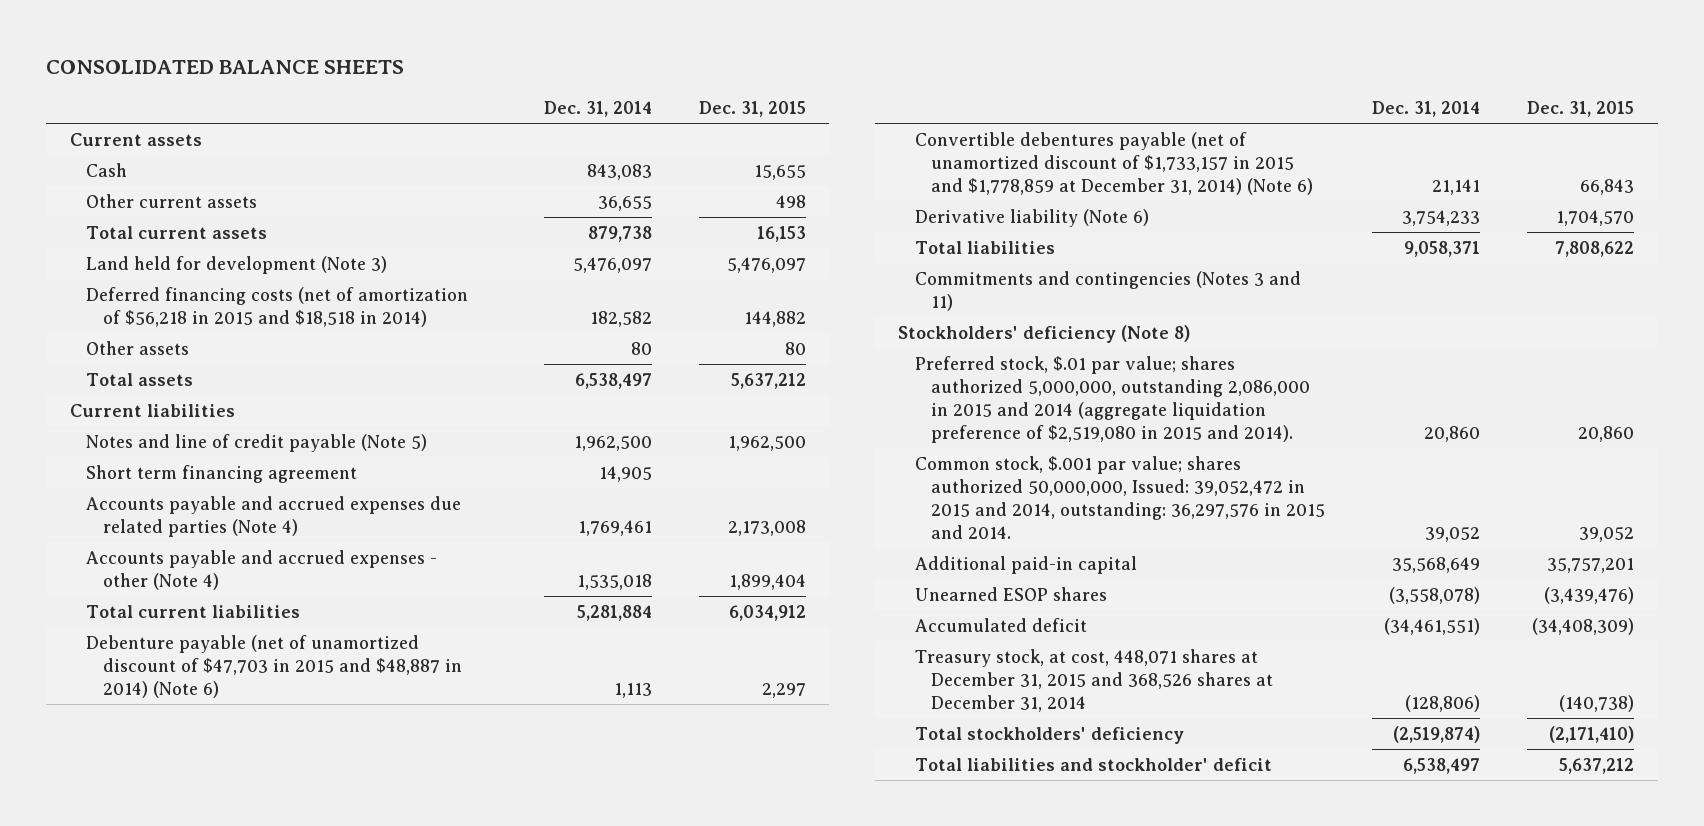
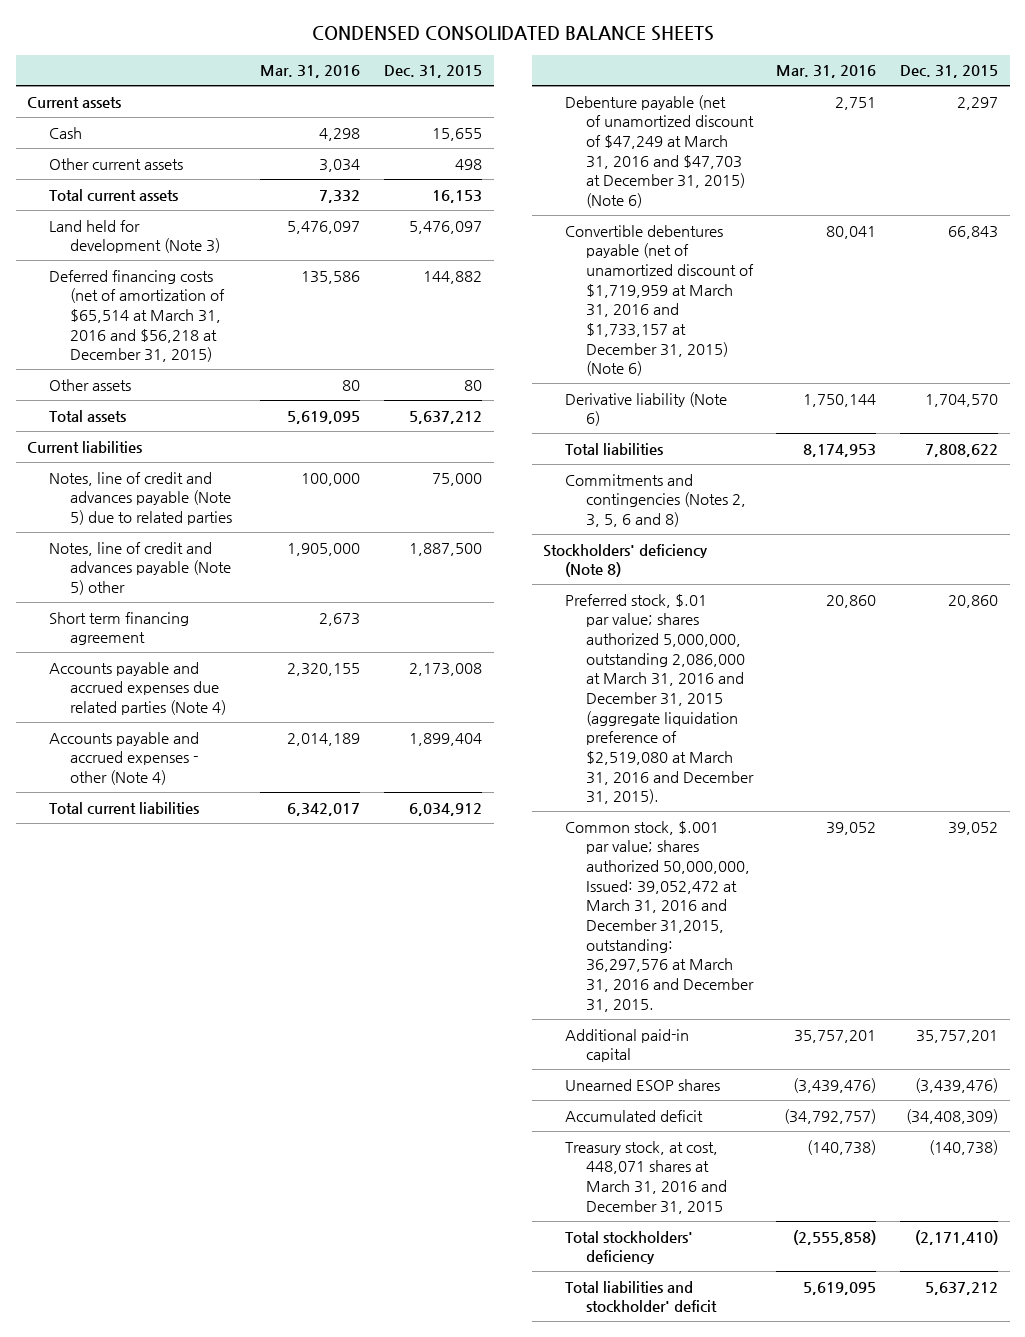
- CONSOLIDATED BALANCE SHEETS
+ CONDENSED CONSOLIDATED BALANCE SHEETS
- | Dec. 31, 2014 | Dec. 31, 2015
+ | Mar. 31, 2016 | Dec. 31, 2015
- Deferred financing costs (net of amortization of $56,218 in 2015 and $18,518 in 2014) | 182,582 | 144,882
+ Deferred financing costs (net of amortization of $65,514 at March 31, 2016 and $56,218 at December 31, 2015) | 135,586 | 144,882
- Notes and line of credit payable (Note 5) | 1,962,500 | 1,962,500
+ Notes, line of credit and advances payable (Note 5) due to related parties | 100,000 | 75,000
+ Notes, line of credit and advances payable (Note 5) other | 1,905,000 | 1,887,500
- Debenture payable (net of unamortized discount of $47,703 in 2015 and $48,887 in 2014) (Note 6) | 1,113 | 2,297
- Convertible debentures payable (net of unamortized discount of $1,733,157 in 2015 and $1,778,859 at December 31, 2014) (Note 6) | 21,141 | 66,843
+ Debenture payable (net of unamortized discount of $47,249 at March 31, 2016 and $47,703 at December 31, 2015) (Note 6) | 2,751 | 2,297
+ Convertible debentures payable (net of unamortized discount of $1,719,959 at March 31, 2016 and $1,733,157 at December 31, 2015) (Note 6) | 80,041 | 66,843
- Commitments and contingencies (Notes 3 and 11)
+ Commitments and contingencies (Notes 2, 3, 5, 6 and 8)
- Preferred stock, $.01 par value; shares authorized 5,000,000, outstanding 2,086,000 in 2015 and 2014 (aggregate liquidation preference of $2,519,080 in 2015 and 2014). | 20,860 | 20,860
- Common stock, $.001 par value; shares authorized 50,000,000, Issued: 39,052,472 in 2015 and 2014, outstanding: 36,297,576 in 2015 and 2014. | 39,052 | 39,052
+ Preferred stock, $.01 par value; shares authorized 5,000,000, outstanding 2,086,000 at March 31, 2016 and December 31, 2015 (aggregate liquidation preference of $2,519,080 at March 31, 2016 and December 31, 2015). | 20,860 | 20,860
+ Common stock, $.001 par value; shares authorized 50,000,000, Issued: 39,052,472 at March 31, 2016 and December 31,2015, outstanding: 36,297,576 at March 31, 2016 and December 31, 2015. | 39,052 | 39,052
- Treasury stock, at cost, 448,071 shares at December 31, 2015 and 368,526 shares at December 31, 2014 | (128,806) | (140,738)
+ Treasury stock, at cost, 448,071 shares at March 31, 2016 and December 31, 2015 | (140,738) | (140,738)

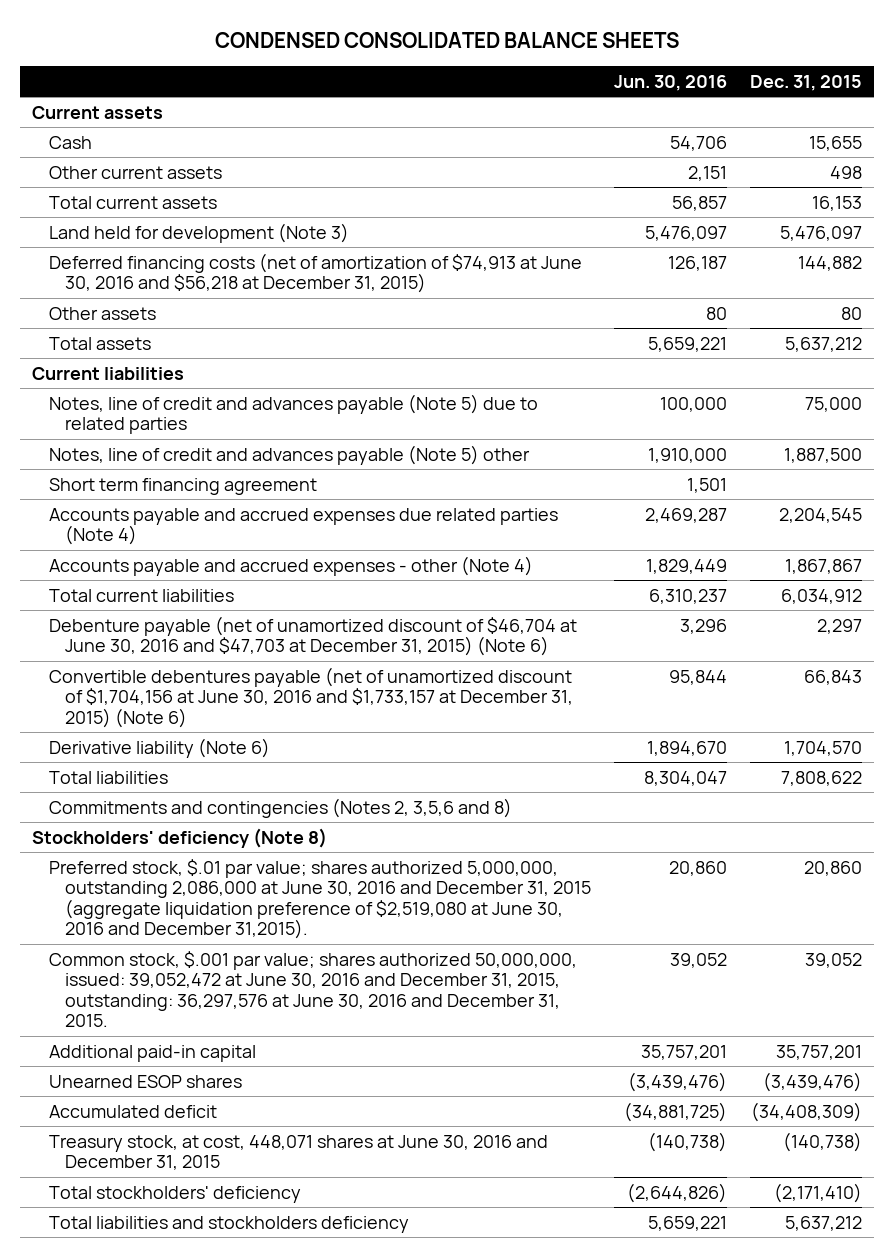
- | Mar. 31, 2016 | Dec. 31, 2015
+ | Jun. 30, 2016 | Dec. 31, 2015
- Deferred financing costs (net of amortization of $65,514 at March 31, 2016 and $56,218 at December 31, 2015) | 135,586 | 144,882
+ Deferred financing costs (net of amortization of $74,913 at June 30, 2016 and $56,218 at December 31, 2015) | 126,187 | 144,882
- Accounts payable and accrued expenses due related parties (Note 4) | 2,320,155 | 2,173,008
- Accounts payable and accrued expenses - other (Note 4) | 2,014,189 | 1,899,404
+ Accounts payable and accrued expenses due related parties (Note 4) | 2,469,287 | 2,204,545
+ Accounts payable and accrued expenses - other (Note 4) | 1,829,449 | 1,867,867
- Debenture payable (net of unamortized discount of $47,249 at March 31, 2016 and $47,703 at December 31, 2015) (Note 6) | 2,751 | 2,297
- Convertible debentures payable (net of unamortized discount of $1,719,959 at March 31, 2016 and $1,733,157 at December 31, 2015) (Note 6) | 80,041 | 66,843
+ Debenture payable (net of unamortized discount of $46,704 at June 30, 2016 and $47,703 at December 31, 2015) (Note 6) | 3,296 | 2,297
+ Convertible debentures payable (net of unamortized discount of $1,704,156 at June 30, 2016 and $1,733,157 at December 31, 2015) (Note 6) | 95,844 | 66,843
- Commitments and contingencies (Notes 2, 3, 5, 6 and 8)
+ Commitments and contingencies (Notes 2, 3,5,6 and 8)
- Preferred stock, $.01 par value; shares authorized 5,000,000, outstanding 2,086,000 at March 31, 2016 and December 31, 2015 (aggregate liquidation preference of $2,519,080 at March 31, 2016 and December 31, 2015). | 20,860 | 20,860
- Common stock, $.001 par value; shares authorized 50,000,000, Issued: 39,052,472 at March 31, 2016 and December 31,2015, outstanding: 36,297,576 at March 31, 2016 and December 31, 2015. | 39,052 | 39,052
+ Preferred stock, $.01 par value; shares authorized 5,000,000, outstanding 2,086,000 at June 30, 2016 and December 31, 2015 (aggregate liquidation preference of $2,519,080 at June 30, 2016 and December 31,2015). | 20,860 | 20,860
+ Common stock, $.001 par value; shares authorized 50,000,000, issued: 39,052,472 at June 30, 2016 and December 31, 2015, outstanding: 36,297,576 at June 30, 2016 and December 31, 2015. | 39,052 | 39,052
- Treasury stock, at cost, 448,071 shares at March 31, 2016 and December 31, 2015 | (140,738) | (140,738)
+ Treasury stock, at cost, 448,071 shares at June 30, 2016 and December 31, 2015 | (140,738) | (140,738)
- Total liabilities and stockholder' deficit | 5,619,095 | 5,637,212
+ Total liabilities and stockholders deficiency | 5,659,221 | 5,637,212

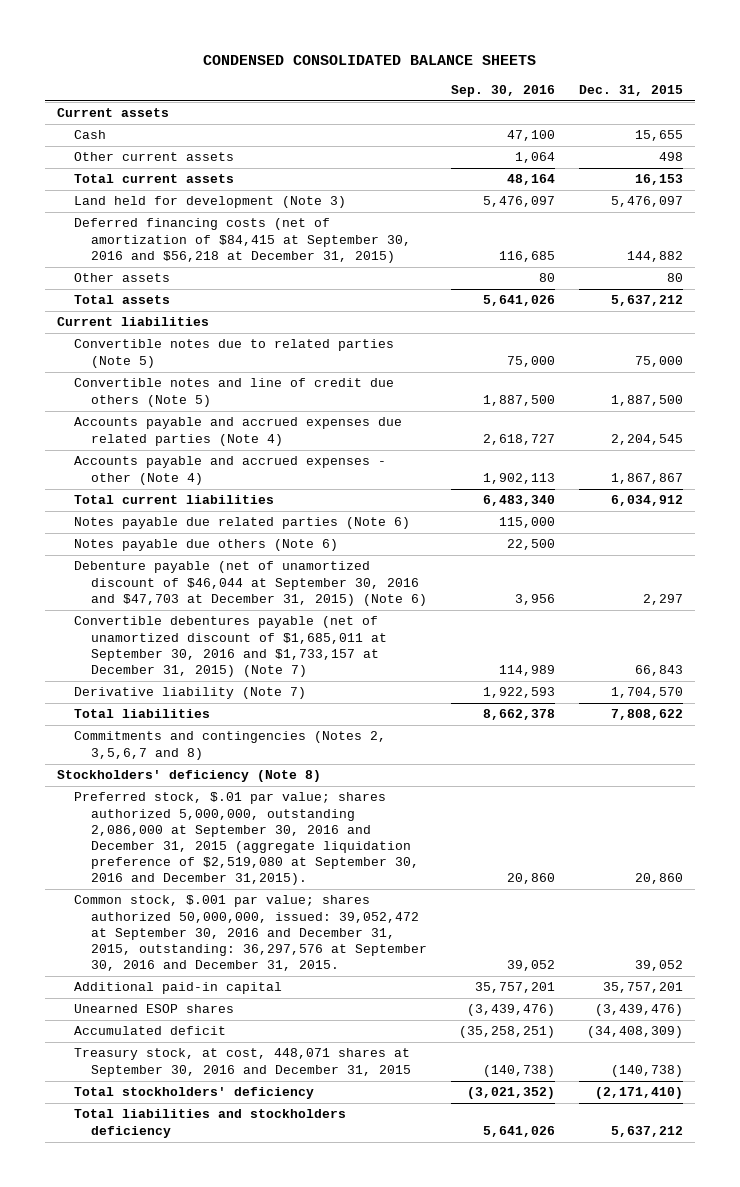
- | Jun. 30, 2016 | Dec. 31, 2015
+ | Sep. 30, 2016 | Dec. 31, 2015
- Deferred financing costs (net of amortization of $74,913 at June 30, 2016 and $56,218 at December 31, 2015) | 126,187 | 144,882
+ Deferred financing costs (net of amortization of $84,415 at September 30, 2016 and $56,218 at December 31, 2015) | 116,685 | 144,882
- Notes, line of credit and advances payable (Note 5) due to related parties | 100,000 | 75,000
- Notes, line of credit and advances payable (Note 5) other | 1,910,000 | 1,887,500
- Short term financing agreement | 1,501 |
+ Convertible notes due to related parties (Note 5) | 75,000 | 75,000
+ Convertible notes and line of credit due others (Note 5) | 1,887,500 | 1,887,500
- Debenture payable (net of unamortized discount of $46,704 at June 30, 2016 and $47,703 at December 31, 2015) (Note 6) | 3,296 | 2,297
- Convertible debentures payable (net of unamortized discount of $1,704,156 at June 30, 2016 and $1,733,157 at December 31, 2015) (Note 6) | 95,844 | 66,843
- Derivative liability (Note 6) | 1,894,670 | 1,704,570
+ Notes payable due related parties (Note 6) | 115,000 |
+ Notes payable due others (Note 6) | 22,500 |
+ Debenture payable (net of unamortized discount of $46,044 at September 30, 2016 and $47,703 at December 31, 2015) (Note 6) | 3,956 | 2,297
+ Convertible debentures payable (net of unamortized discount of $1,685,011 at September 30, 2016 and $1,733,157 at December 31, 2015) (Note 7) | 114,989 | 66,843
+ Derivative liability (Note 7) | 1,922,593 | 1,704,570
- Commitments and contingencies (Notes 2, 3,5,6 and 8)
+ Commitments and contingencies (Notes 2, 3,5,6,7 and 8)
- Preferred stock, $.01 par value; shares authorized 5,000,000, outstanding 2,086,000 at June 30, 2016 and December 31, 2015 (aggregate liquidation preference of $2,519,080 at June 30, 2016 and December 31,2015). | 20,860 | 20,860
- Common stock, $.001 par value; shares authorized 50,000,000, issued: 39,052,472 at June 30, 2016 and December 31, 2015, outstanding: 36,297,576 at June 30, 2016 and December 31, 2015. | 39,052 | 39,052
+ Preferred stock, $.01 par value; shares authorized 5,000,000, outstanding 2,086,000 at September 30, 2016 and December 31, 2015 (aggregate liquidation preference of $2,519,080 at September 30, 2016 and December 31,2015). | 20,860 | 20,860
+ Common stock, $.001 par value; shares authorized 50,000,000, issued: 39,052,472 at September 30, 2016 and December 31, 2015, outstanding: 36,297,576 at September 30, 2016 and December 31, 2015. | 39,052 | 39,052
- Treasury stock, at cost, 448,071 shares at June 30, 2016 and December 31, 2015 | (140,738) | (140,738)
+ Treasury stock, at cost, 448,071 shares at September 30, 2016 and December 31, 2015 | (140,738) | (140,738)

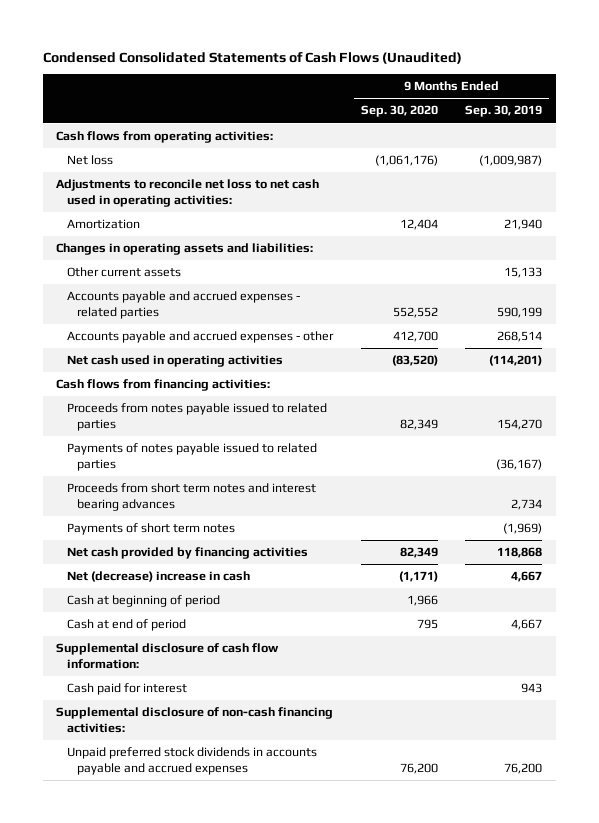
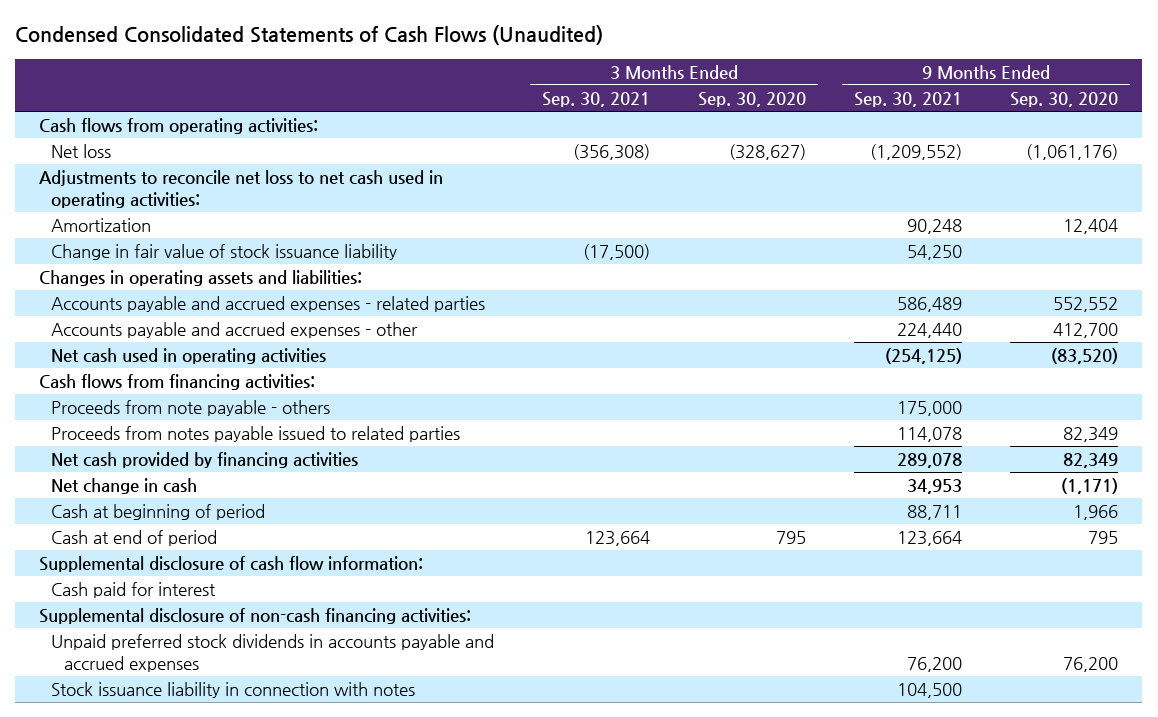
- | 9 Months Ended Sep. 30, 2020 | 9 Months Ended Sep. 30, 2019
+ | 3 Months Ended Sep. 30, 2021 | 3 Months Ended Sep. 30, 2020 | 9 Months Ended Sep. 30, 2021 | 9 Months Ended Sep. 30, 2020
+ Change in fair value of stock issuance liability | (17,500) | | 54,250 |
- Other current assets | | 15,133
+ Proceeds from note payable - others | | | 175,000 |
- Payments of notes payable issued to related parties | | (36,167)
- Proceeds from short term notes and interest bearing advances | | 2,734
- Payments of short term notes | | (1,969)
- Net (decrease) increase in cash | (1,171) | 4,667
+ Net change in cash | | | 34,953 | (1,171)
+ Stock issuance liability in connection with notes | | | 104,500 |

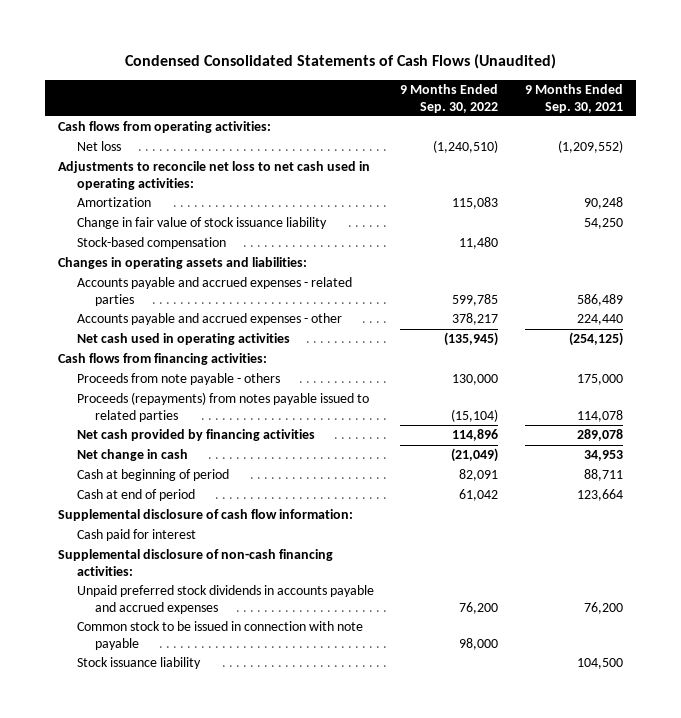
- | 3 Months Ended Sep. 30, 2021 | 3 Months Ended Sep. 30, 2020 | 9 Months Ended Sep. 30, 2021 | 9 Months Ended Sep. 30, 2020
+ | 9 Months Ended Sep. 30, 2022 | 9 Months Ended Sep. 30, 2021
+ Stock-based compensation | 11,480 |
- Proceeds from notes payable issued to related parties | | | 114,078 | 82,349
+ Proceeds (repayments) from notes payable issued to related parties | (15,104) | 114,078
- Stock issuance liability in connection with notes | | | 104,500 |
+ Common stock to be issued in connection with note payable | 98,000 |
+ Stock issuance liability | | 104,500

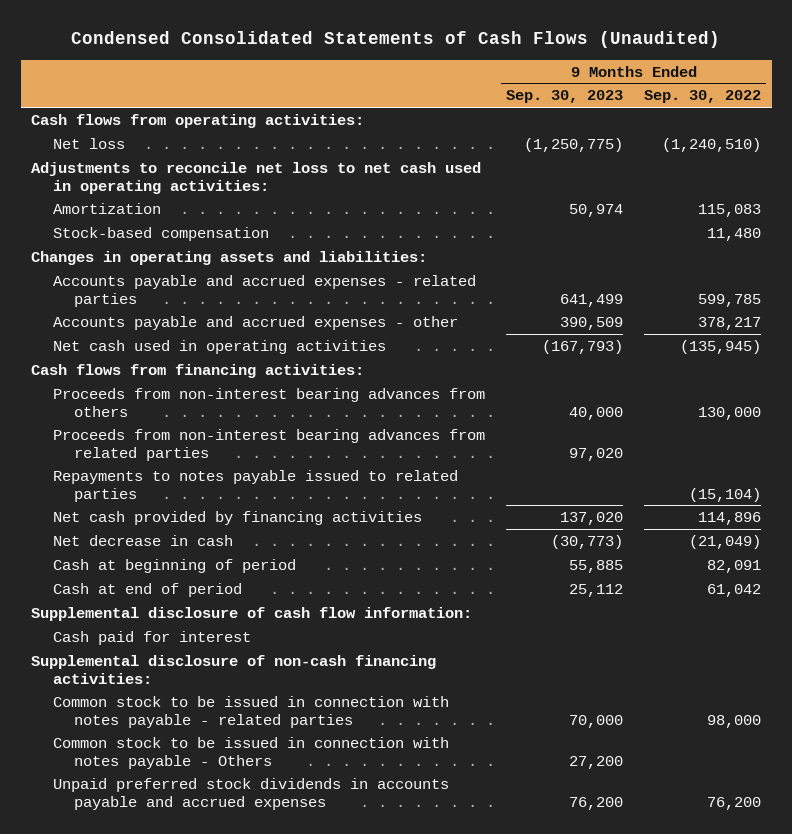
- | 9 Months Ended Sep. 30, 2022 | 9 Months Ended Sep. 30, 2021
+ | 9 Months Ended Sep. 30, 2023 | 9 Months Ended Sep. 30, 2022
- Change in fair value of stock issuance liability | | 54,250
- Proceeds from note payable - others | 130,000 | 175,000
- Proceeds (repayments) from notes payable issued to related parties | (15,104) | 114,078
+ Proceeds from non-interest bearing advances from others | 40,000 | 130,000
+ Proceeds from non-interest bearing advances from related parties | 97,020 |
+ Repayments to notes payable issued to related parties | | (15,104)
- Net change in cash | (21,049) | 34,953
+ Net decrease in cash | (30,773) | (21,049)
+ Common stock to be issued in connection with notes payable - related parties | 70,000 | 98,000
+ Common stock to be issued in connection with notes payable - Others | 27,200 |
- Common stock to be issued in connection with note payable | 98,000 |
- Stock issuance liability | | 104,500

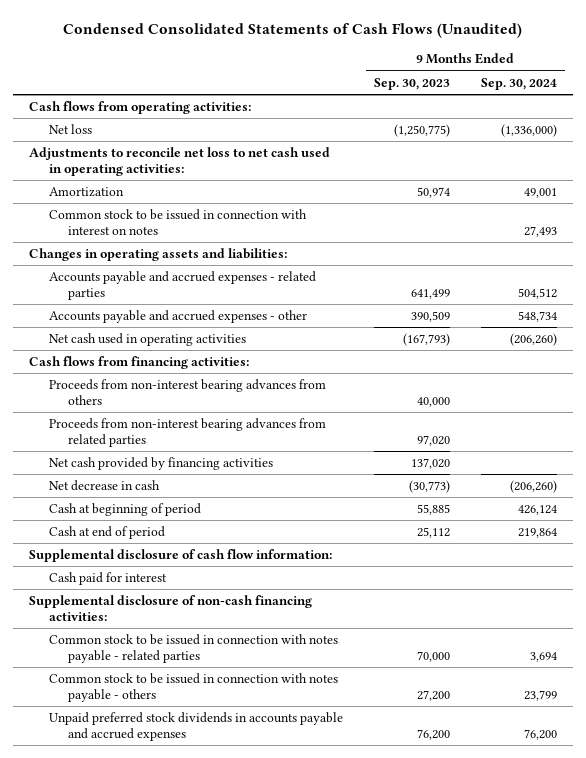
- | 9 Months Ended Sep. 30, 2023 | 9 Months Ended Sep. 30, 2022
+ | 9 Months Ended Sep. 30, 2023 | 9 Months Ended Sep. 30, 2024
- Stock-based compensation | | 11,480
+ Common stock to be issued in connection with interest on notes | | 27,493
- Repayments to notes payable issued to related parties | | (15,104)
- Common stock to be issued in connection with notes payable - Others | 27,200 |
+ Common stock to be issued in connection with notes payable - others | 27,200 | 23,799

